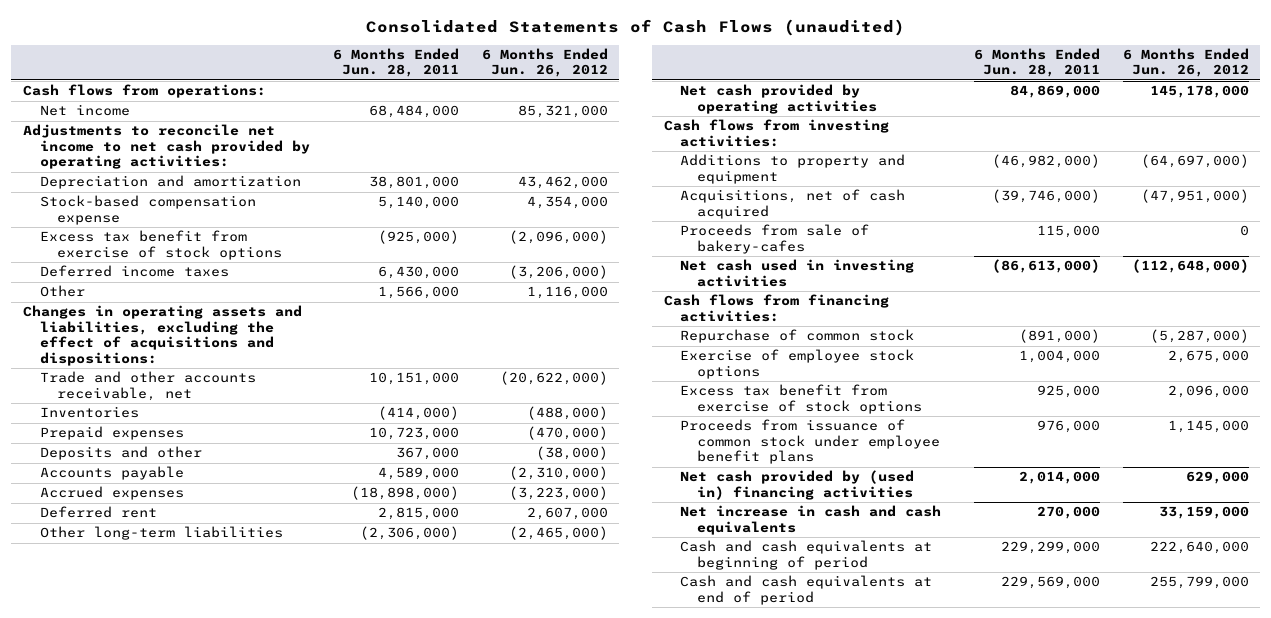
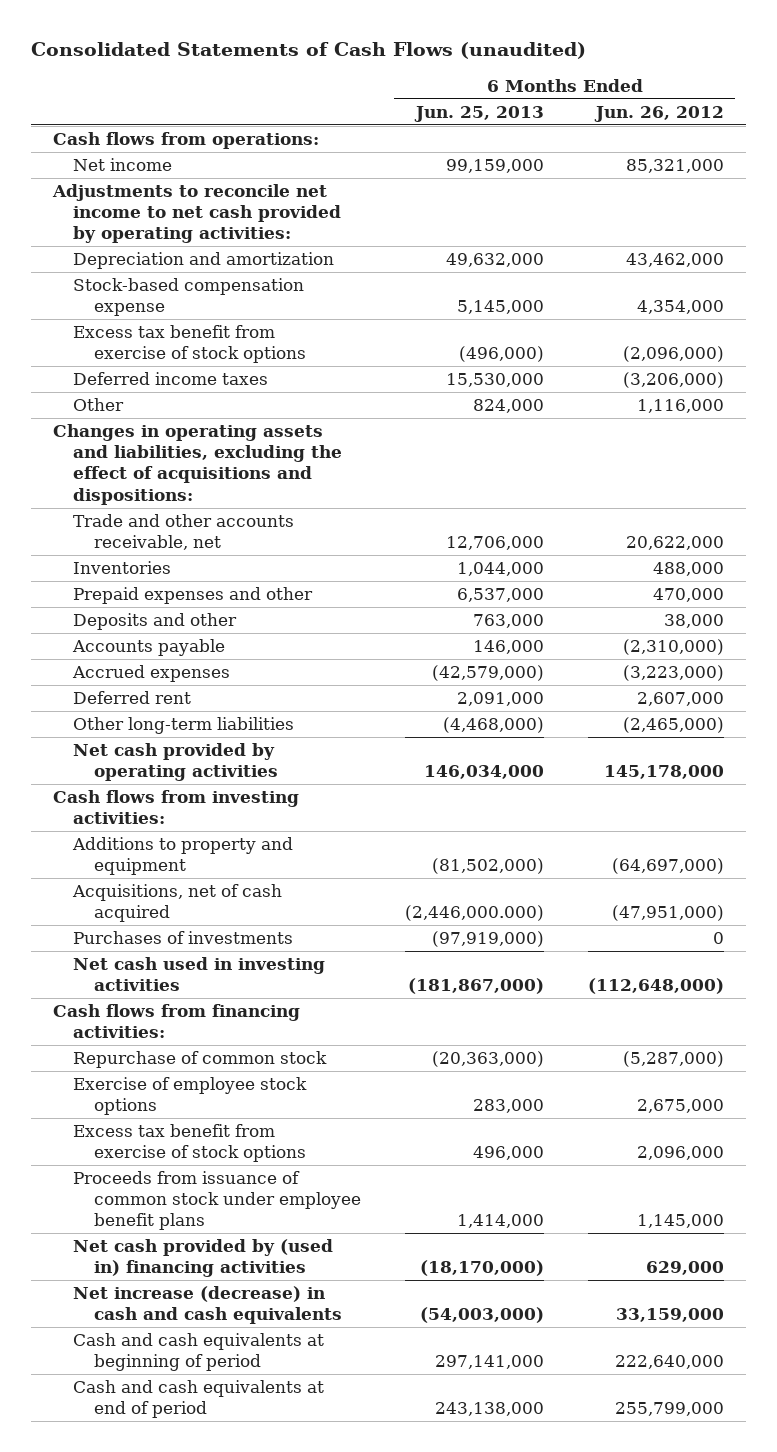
- | 6 Months Ended Jun. 28, 2011 | 6 Months Ended Jun. 26, 2012
+ | 6 Months Ended Jun. 25, 2013 | 6 Months Ended Jun. 26, 2012
- Trade and other accounts receivable, net | 10,151,000 | (20,622,000)
- Inventories | (414,000) | (488,000)
- Prepaid expenses | 10,723,000 | (470,000)
- Deposits and other | 367,000 | (38,000)
+ Trade and other accounts receivable, net | 12,706,000 | 20,622,000
+ Inventories | 1,044,000 | 488,000
+ Prepaid expenses and other | 6,537,000 | 470,000
+ Deposits and other | 763,000 | 38,000
- Proceeds from sale of bakery-cafes | 115,000 | 0
+ Purchases of investments | (97,919,000) | 0
- Net increase in cash and cash equivalents | 270,000 | 33,159,000
+ Net increase (decrease) in cash and cash equivalents | (54,003,000) | 33,159,000

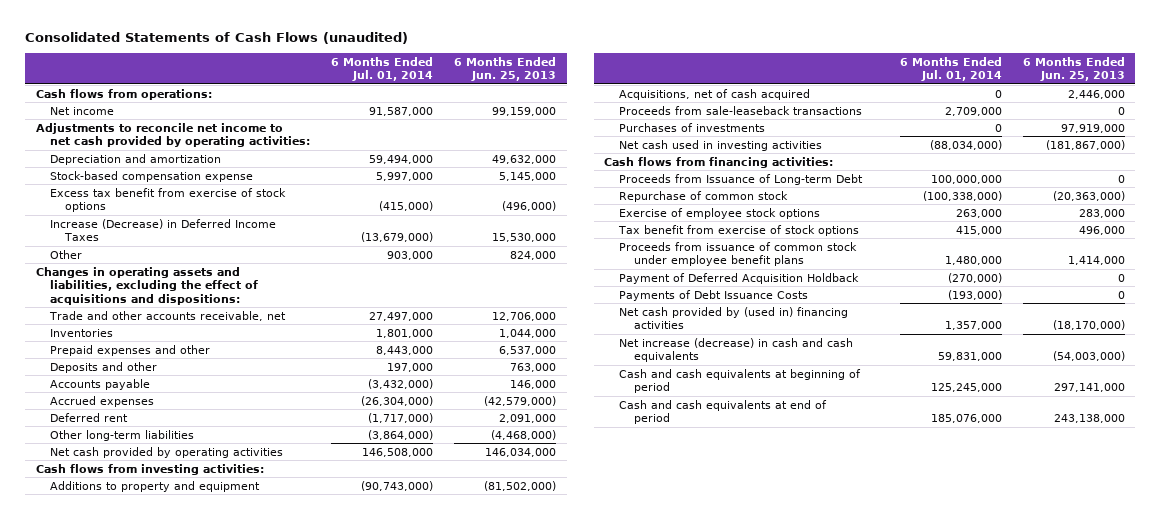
- | 6 Months Ended Jun. 25, 2013 | 6 Months Ended Jun. 26, 2012
+ | 6 Months Ended Jul. 01, 2014 | 6 Months Ended Jun. 25, 2013
- Deferred income taxes | 15,530,000 | (3,206,000)
+ Increase (Decrease) in Deferred Income Taxes | (13,679,000) | 15,530,000
- Acquisitions, net of cash acquired | (2,446,000.000) | (47,951,000)
- Purchases of investments | (97,919,000) | 0
+ Acquisitions, net of cash acquired | 0 | 2,446,000
+ Proceeds from sale-leaseback transactions | 2,709,000 | 0
+ Purchases of investments | 0 | 97,919,000
+ Proceeds from Issuance of Long-term Debt | 100,000,000 | 0
- Excess tax benefit from exercise of stock options | 496,000 | 2,096,000
+ Tax benefit from exercise of stock options | 415,000 | 496,000
+ Payment of Deferred Acquisition Holdback | (270,000) | 0
+ Payments of Debt Issuance Costs | (193,000) | 0

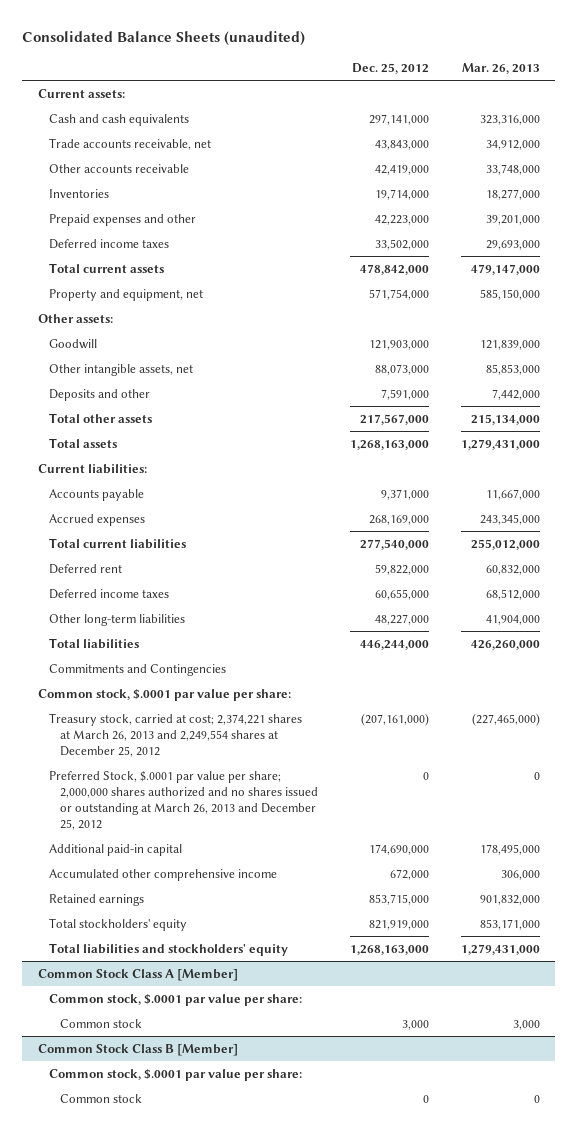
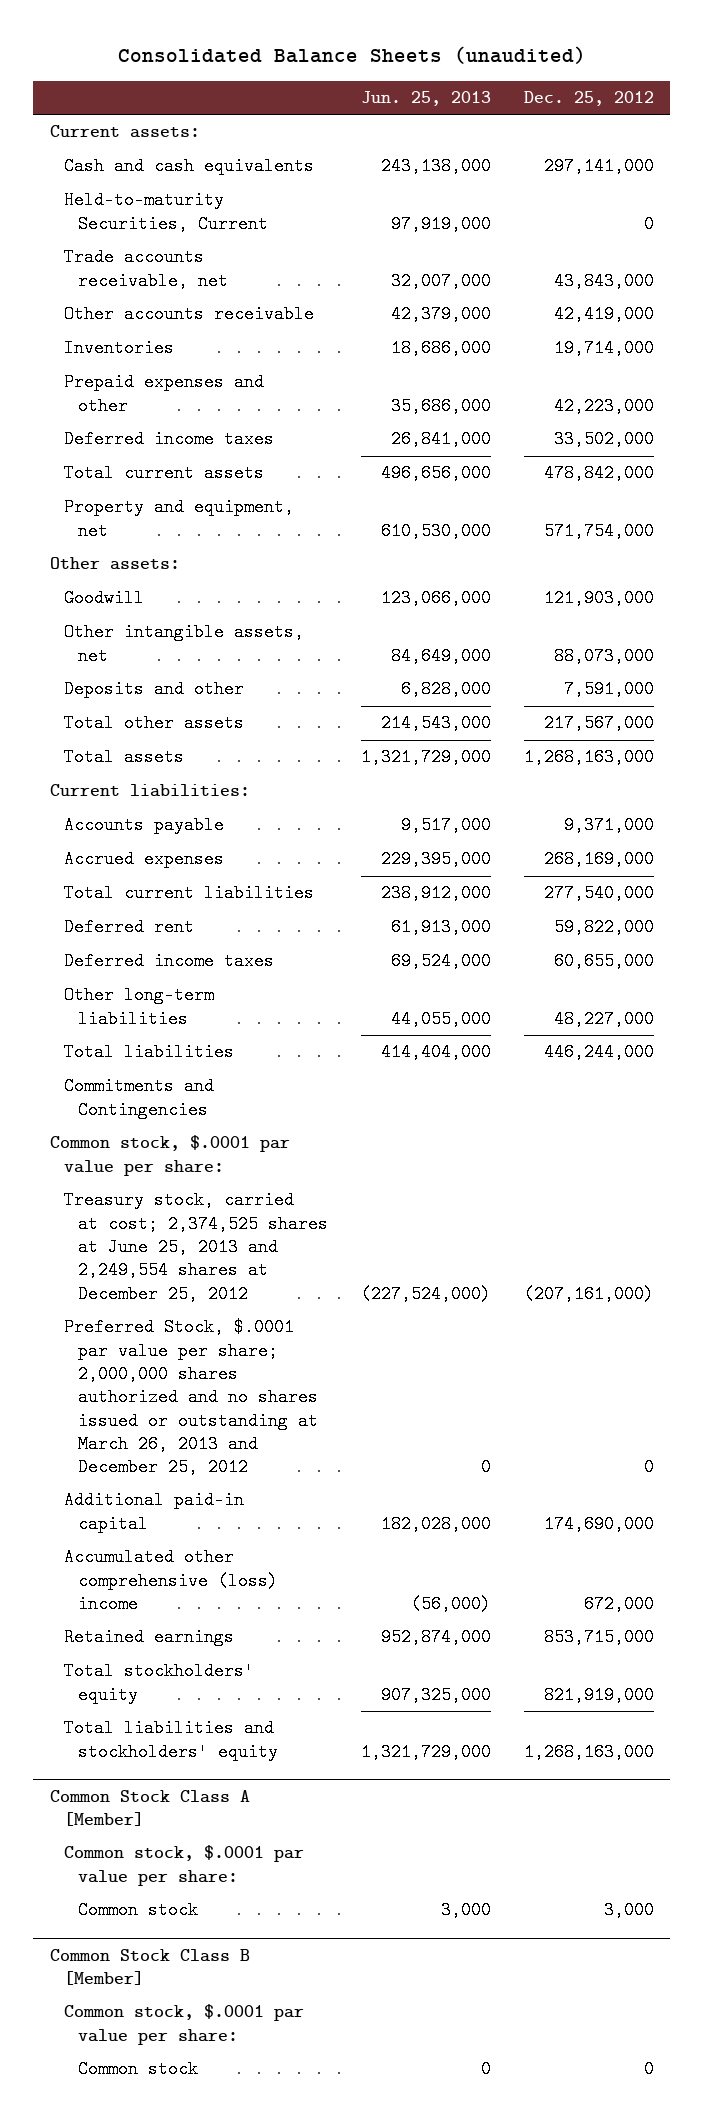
- | Dec. 25, 2012 | Mar. 26, 2013
+ | Jun. 25, 2013 | Dec. 25, 2012
+ Held-to-maturity Securities, Current | 97,919,000 | 0
- Treasury stock, carried at cost; 2,374,221 shares at March 26, 2013 and 2,249,554 shares at December 25, 2012 | (207,161,000) | (227,465,000)
+ Treasury stock, carried at cost; 2,374,525 shares at June 25, 2013 and 2,249,554 shares at December 25, 2012 | (227,524,000) | (207,161,000)
- Accumulated other comprehensive income | 672,000 | 306,000
+ Accumulated other comprehensive (loss) income | (56,000) | 672,000

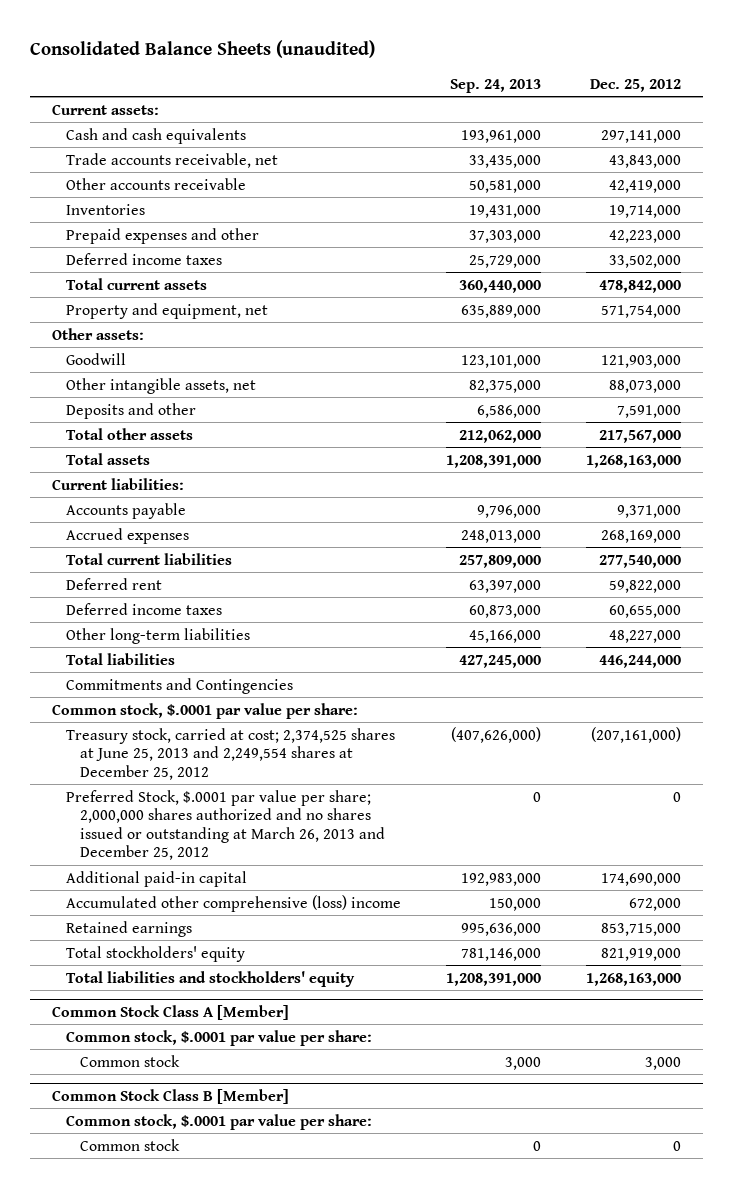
- | Jun. 25, 2013 | Dec. 25, 2012
+ | Sep. 24, 2013 | Dec. 25, 2012
- Held-to-maturity Securities, Current | 97,919,000 | 0

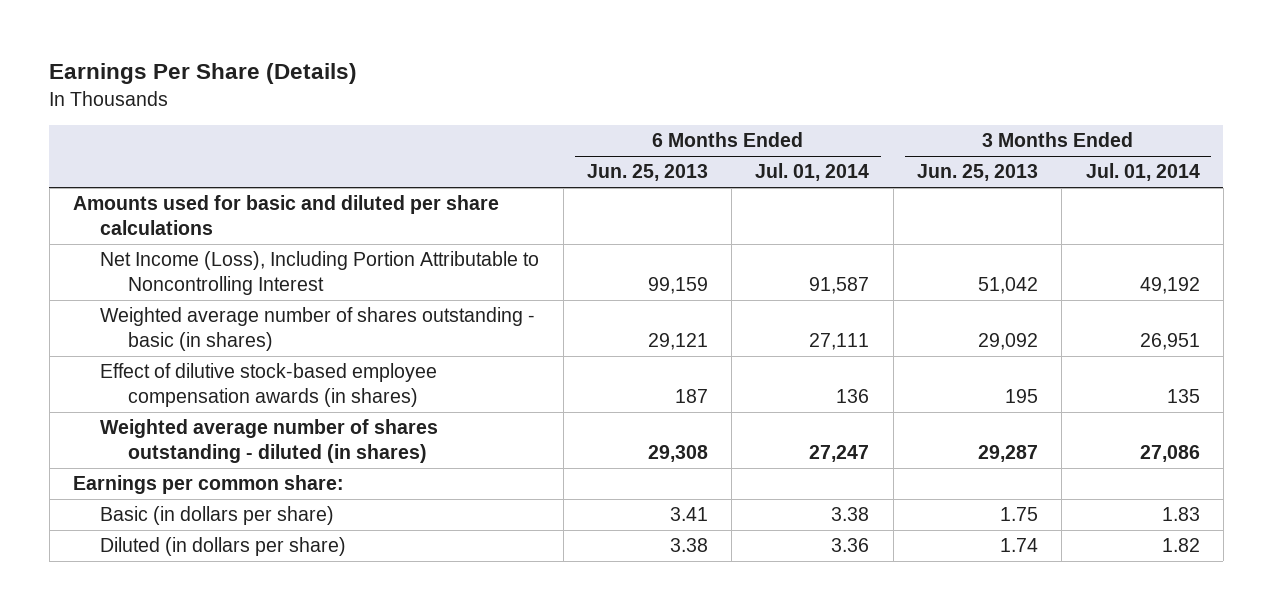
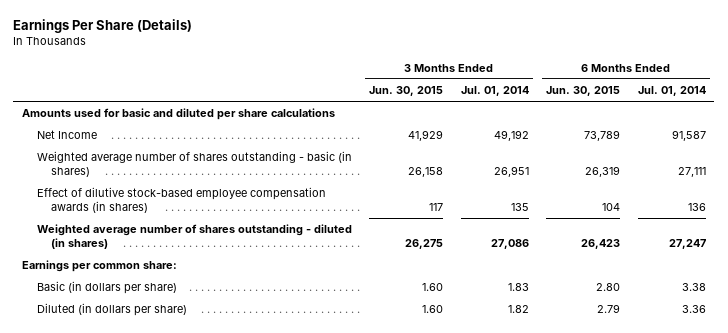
- | 6 Months Ended Jun. 25, 2013 | 6 Months Ended Jul. 01, 2014 | 3 Months Ended Jun. 25, 2013 | 3 Months Ended Jul. 01, 2014
+ | 3 Months Ended Jun. 30, 2015 | 3 Months Ended Jul. 01, 2014 | 6 Months Ended Jun. 30, 2015 | 6 Months Ended Jul. 01, 2014
- Net Income (Loss), Including Portion Attributable to Noncontrolling Interest | 99,159 | 91,587 | 51,042 | 49,192
+ Net Income | 41,929 | 49,192 | 73,789 | 91,587

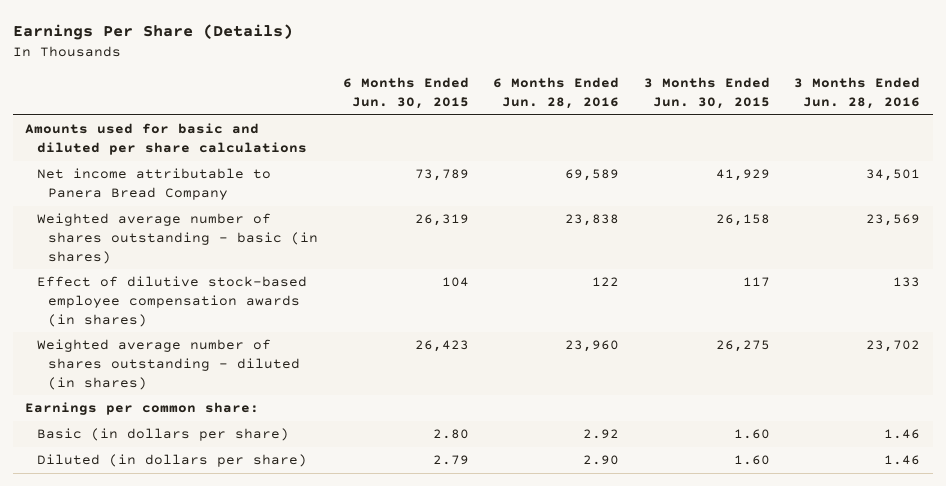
- | 3 Months Ended Jun. 30, 2015 | 3 Months Ended Jul. 01, 2014 | 6 Months Ended Jun. 30, 2015 | 6 Months Ended Jul. 01, 2014
+ | 6 Months Ended Jun. 30, 2015 | 6 Months Ended Jun. 28, 2016 | 3 Months Ended Jun. 30, 2015 | 3 Months Ended Jun. 28, 2016
- Net Income | 41,929 | 49,192 | 73,789 | 91,587
+ Net income attributable to Panera Bread Company | 73,789 | 69,589 | 41,929 | 34,501

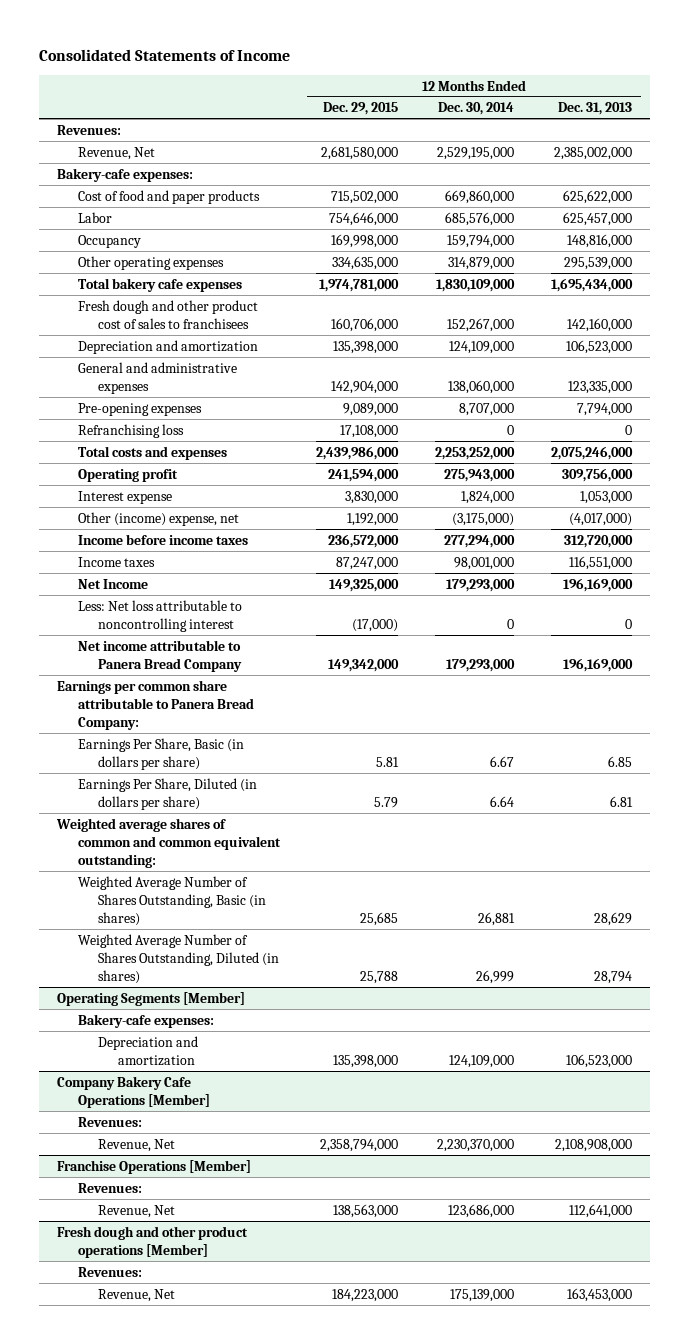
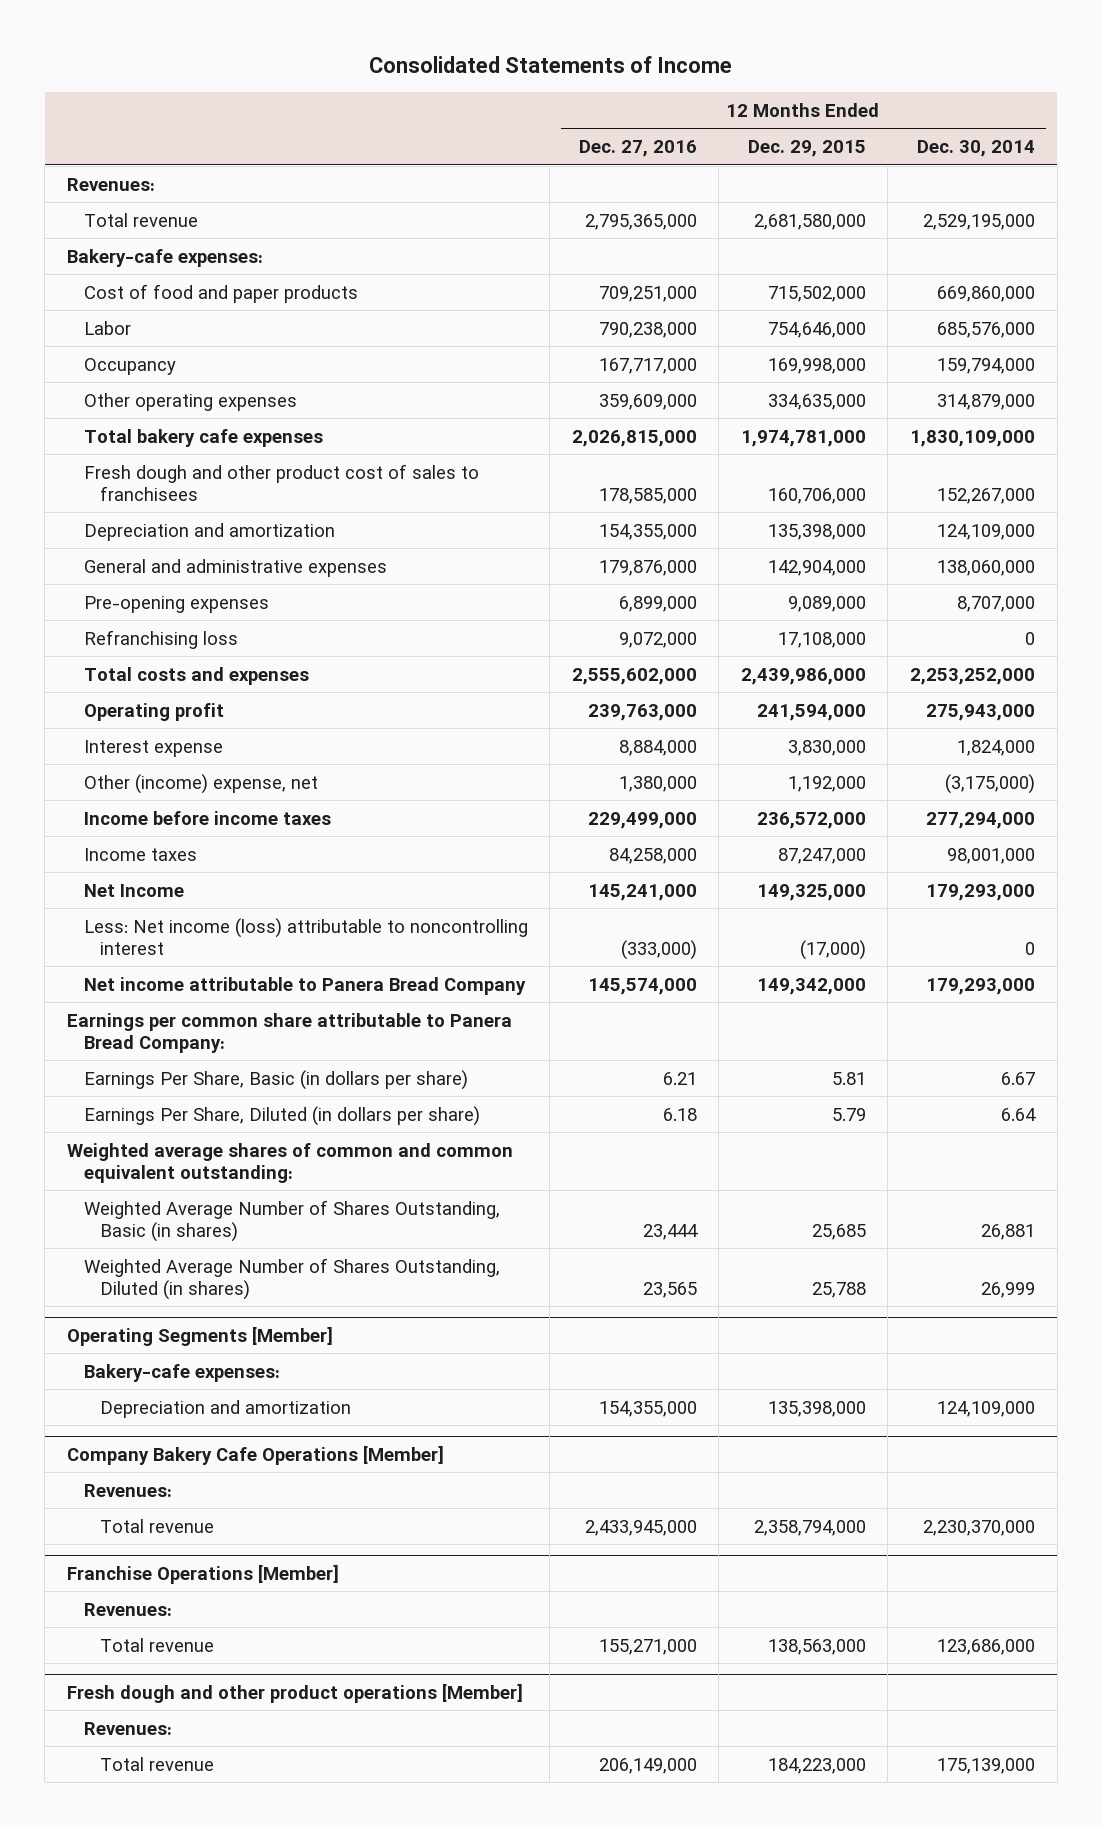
- | 12 Months Ended Dec. 29, 2015 | 12 Months Ended Dec. 30, 2014 | 12 Months Ended Dec. 31, 2013
+ | 12 Months Ended Dec. 27, 2016 | 12 Months Ended Dec. 29, 2015 | 12 Months Ended Dec. 30, 2014
- Revenue, Net | 2,681,580,000 | 2,529,195,000 | 2,385,002,000
+ Total revenue | 2,795,365,000 | 2,681,580,000 | 2,529,195,000
- Less: Net loss attributable to noncontrolling interest | (17,000) | 0 | 0
+ Less: Net income (loss) attributable to noncontrolling interest | (333,000) | (17,000) | 0
@ Company Bakery Cafe Operations [Member]
- Revenue, Net | 2,358,794,000 | 2,230,370,000 | 2,108,908,000
+ Total revenue | 2,433,945,000 | 2,358,794,000 | 2,230,370,000
@ Franchise Operations [Member]
- Revenue, Net | 138,563,000 | 123,686,000 | 112,641,000
+ Total revenue | 155,271,000 | 138,563,000 | 123,686,000
@ Fresh dough and other product operations [Member]
- Revenue, Net | 184,223,000 | 175,139,000 | 163,453,000
+ Total revenue | 206,149,000 | 184,223,000 | 175,139,000

